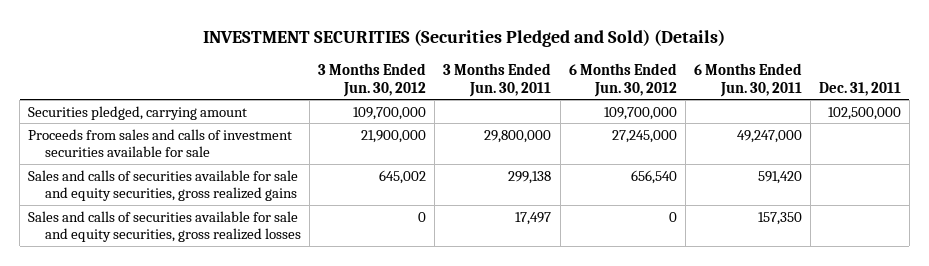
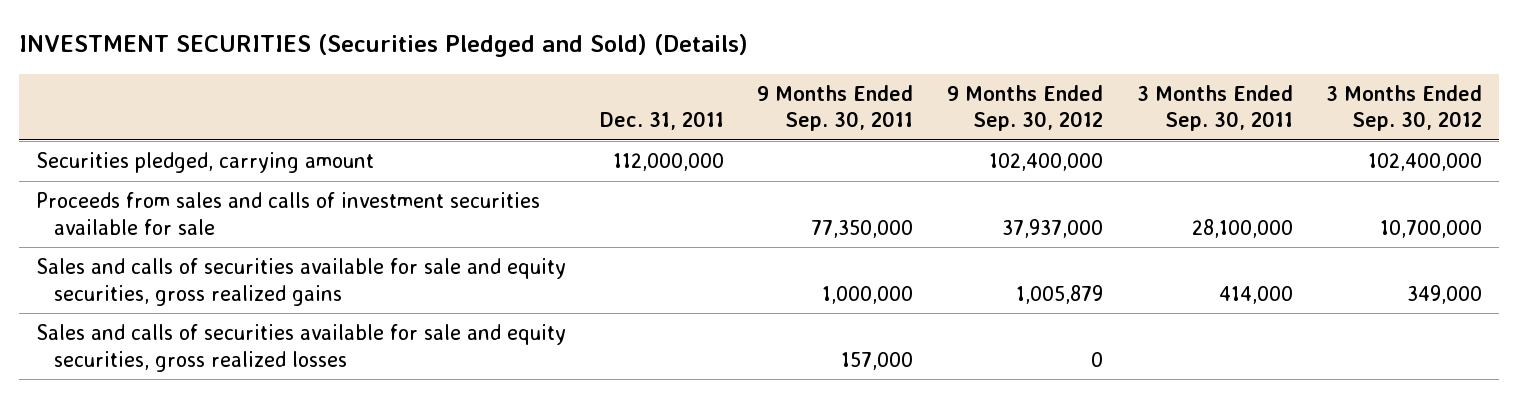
- | 3 Months Ended Jun. 30, 2012 | 3 Months Ended Jun. 30, 2011 | 6 Months Ended Jun. 30, 2012 | 6 Months Ended Jun. 30, 2011 | Dec. 31, 2011
+ | Dec. 31, 2011 | 9 Months Ended Sep. 30, 2011 | 9 Months Ended Sep. 30, 2012 | 3 Months Ended Sep. 30, 2011 | 3 Months Ended Sep. 30, 2012
- Securities pledged, carrying amount | 109,700,000 | | 109,700,000 | | 102,500,000
+ Securities pledged, carrying amount | 112,000,000 | | 102,400,000 | | 102,400,000

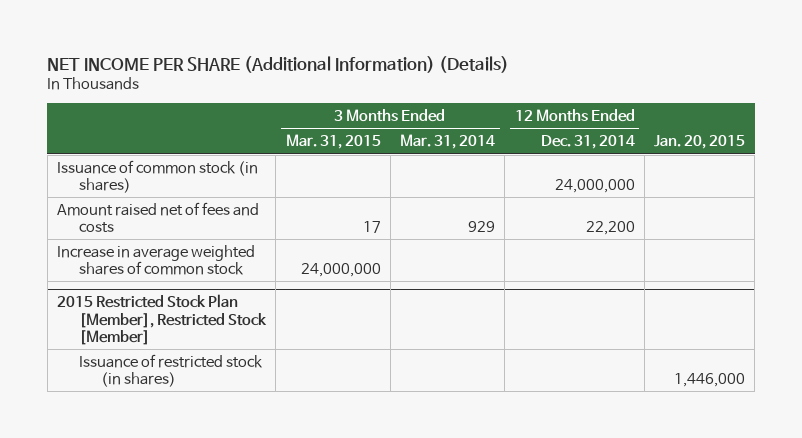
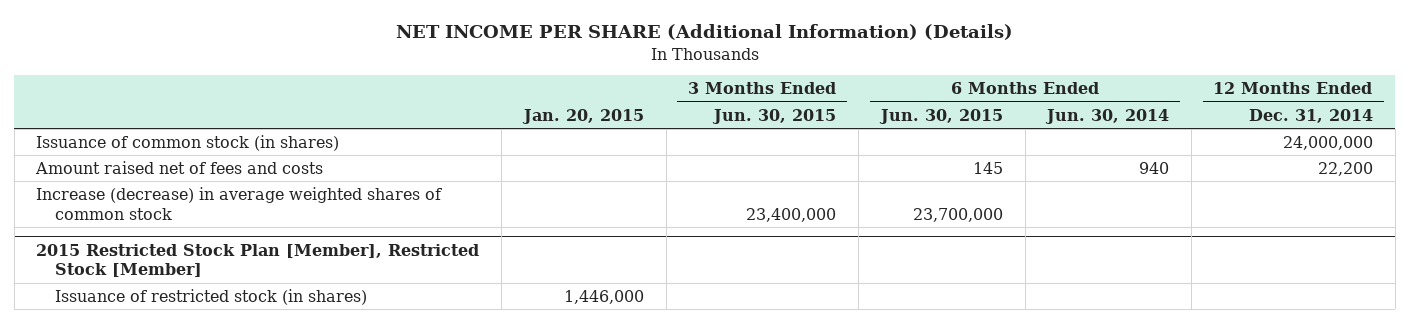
- | 3 Months Ended Mar. 31, 2015 | 3 Months Ended Mar. 31, 2014 | 12 Months Ended Dec. 31, 2014 | Jan. 20, 2015
+ | Jan. 20, 2015 | 3 Months Ended Jun. 30, 2015 | 6 Months Ended Jun. 30, 2015 | 6 Months Ended Jun. 30, 2014 | 12 Months Ended Dec. 31, 2014
- Increase in average weighted shares of common stock | 24,000,000 | | |
+ Increase (decrease) in average weighted shares of common stock | | 23,400,000 | 23,700,000 | |

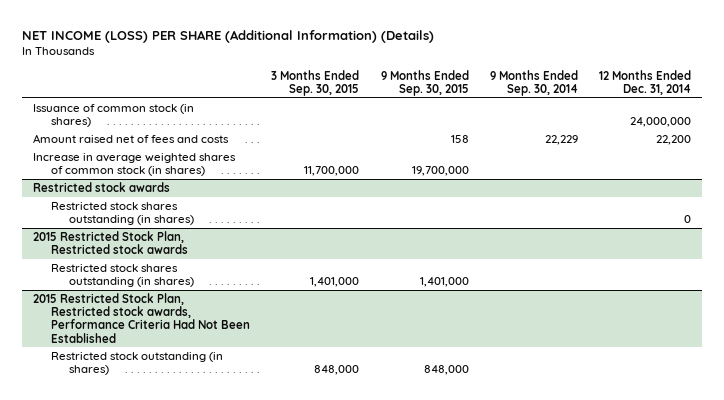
- NET INCOME PER SHARE (Additional Information) (Details)
+ NET INCOME (LOSS) PER SHARE (Additional Information) (Details)
- | Jan. 20, 2015 | 3 Months Ended Jun. 30, 2015 | 6 Months Ended Jun. 30, 2015 | 6 Months Ended Jun. 30, 2014 | 12 Months Ended Dec. 31, 2014
+ | 3 Months Ended Sep. 30, 2015 | 9 Months Ended Sep. 30, 2015 | 9 Months Ended Sep. 30, 2014 | 12 Months Ended Dec. 31, 2014
- Increase (decrease) in average weighted shares of common stock | | 23,400,000 | 23,700,000 | |
- 2015 Restricted Stock Plan [Member], Restricted Stock [Member]
- Issuance of restricted stock (in shares) | 1,446,000 | | | |
+ Increase in average weighted shares of common stock (in shares) | 11,700,000 | 19,700,000 | |
+ Restricted stock awards
+ Restricted stock shares outstanding (in shares) | | | | 0
+ 2015 Restricted Stock Plan, Restricted stock awards
+ Restricted stock shares outstanding (in shares) | 1,401,000 | 1,401,000 | |
+ 2015 Restricted Stock Plan, Restricted stock awards, Performance Criteria Had Not Been Established
+ Restricted stock outstanding (in shares) | 848,000 | 848,000 | |

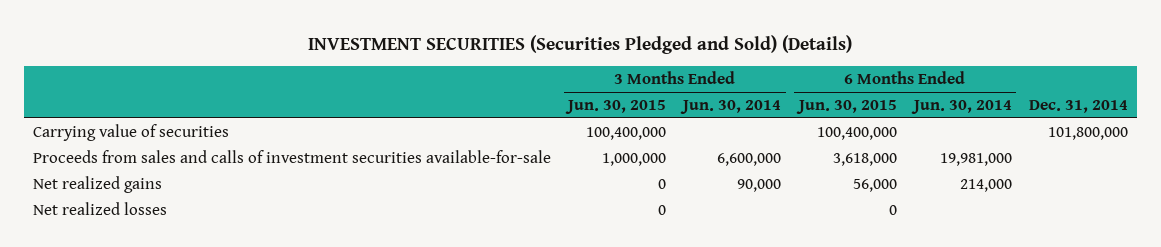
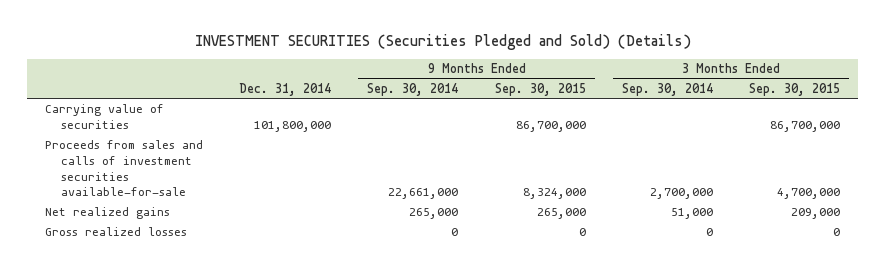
- | 3 Months Ended Jun. 30, 2015 | 3 Months Ended Jun. 30, 2014 | 6 Months Ended Jun. 30, 2015 | 6 Months Ended Jun. 30, 2014 | Dec. 31, 2014
+ | Dec. 31, 2014 | 9 Months Ended Sep. 30, 2014 | 9 Months Ended Sep. 30, 2015 | 3 Months Ended Sep. 30, 2014 | 3 Months Ended Sep. 30, 2015
- Net realized losses | 0 | | 0 | |
+ Gross realized losses | | 0 | 0 | 0 | 0

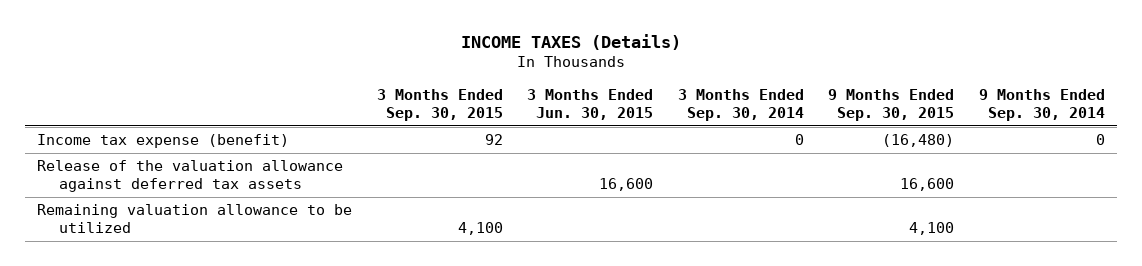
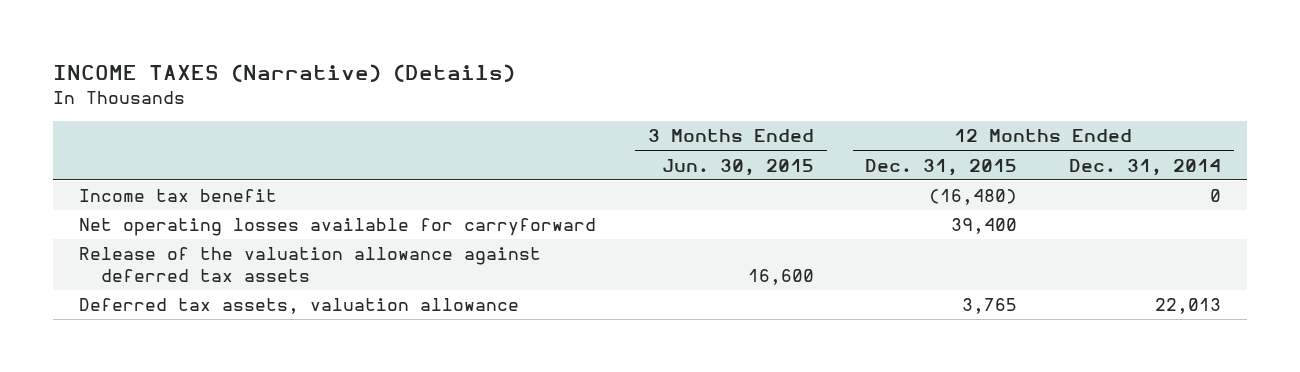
- INCOME TAXES (Details)
+ INCOME TAXES (Narrative) (Details)
- | 3 Months Ended Sep. 30, 2015 | 3 Months Ended Jun. 30, 2015 | 3 Months Ended Sep. 30, 2014 | 9 Months Ended Sep. 30, 2015 | 9 Months Ended Sep. 30, 2014
+ | 3 Months Ended Jun. 30, 2015 | 12 Months Ended Dec. 31, 2015 | 12 Months Ended Dec. 31, 2014
- Income tax expense (benefit) | 92 | | 0 | (16,480) | 0
+ Income tax benefit | | (16,480) | 0
+ Net operating losses available for carryforward | | 39,400 |
- Remaining valuation allowance to be utilized | 4,100 | | | 4,100 |
+ Deferred tax assets, valuation allowance | | 3,765 | 22,013

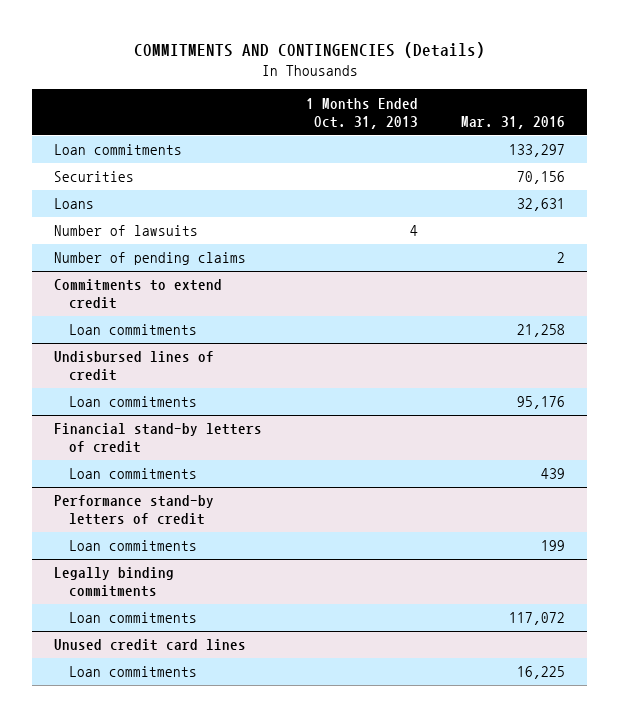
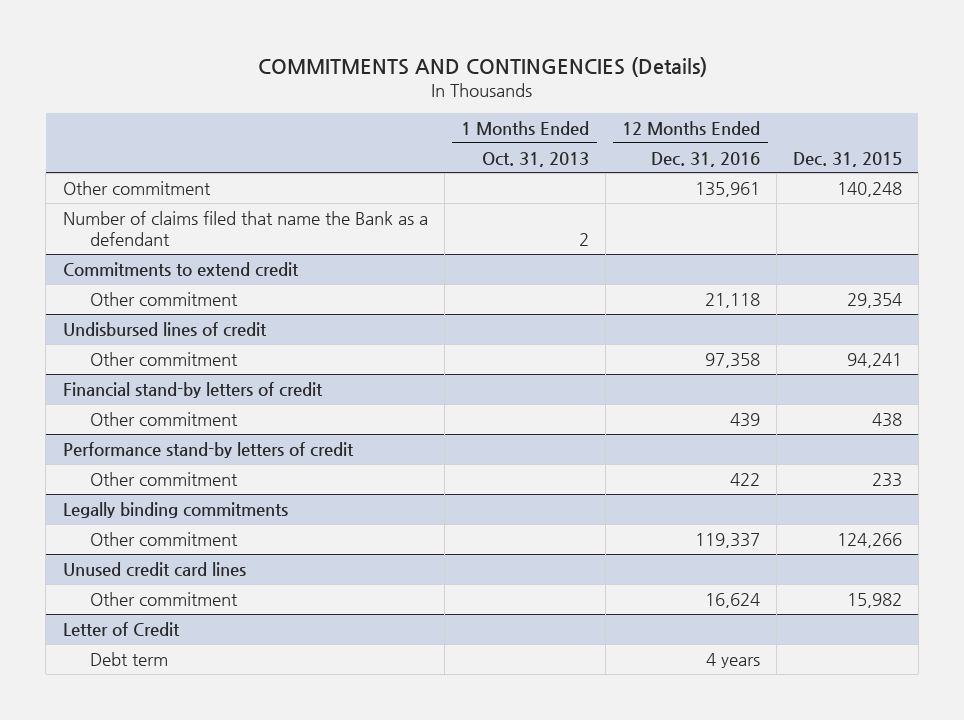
- | 1 Months Ended Oct. 31, 2013 | Mar. 31, 2016
+ | 1 Months Ended Oct. 31, 2013 | 12 Months Ended Dec. 31, 2016 | Dec. 31, 2015
- Loan commitments | | 133,297
- Securities | | 70,156
- Loans | | 32,631
- Number of lawsuits | 4 |
- Number of pending claims | | 2
+ Other commitment | | 135,961 | 140,248
+ Number of claims filed that name the Bank as a defendant | 2 | |
@ Commitments to extend credit
- Loan commitments | | 21,258
+ Other commitment | | 21,118 | 29,354
@ Undisbursed lines of credit
- Loan commitments | | 95,176
+ Other commitment | | 97,358 | 94,241
@ Financial stand-by letters of credit
- Loan commitments | | 439
+ Other commitment | | 439 | 438
@ Performance stand-by letters of credit
- Loan commitments | | 199
+ Other commitment | | 422 | 233
@ Legally binding commitments
- Loan commitments | | 117,072
+ Other commitment | | 119,337 | 124,266
@ Unused credit card lines
- Loan commitments | | 16,225
+ Other commitment | | 16,624 | 15,982
+ Letter of Credit
+ Debt term | | 4 years |

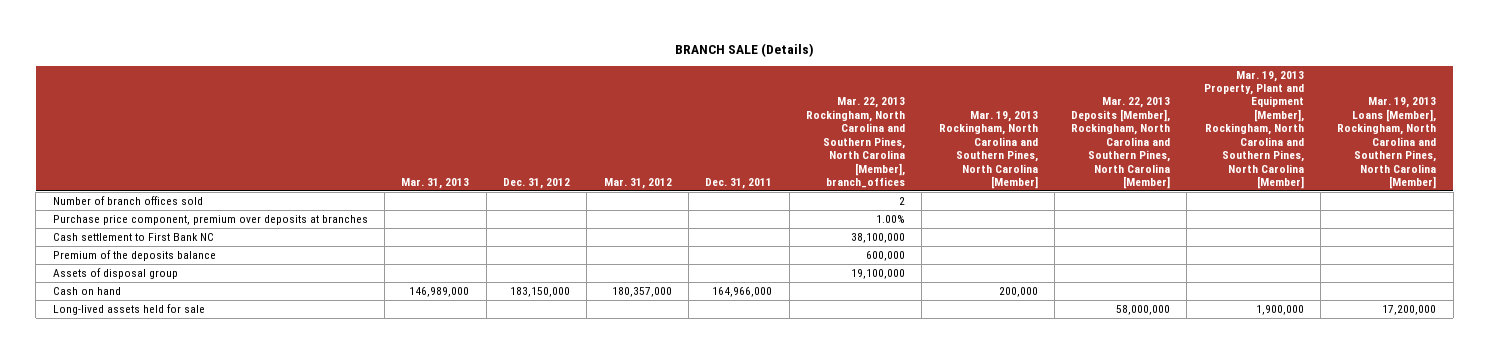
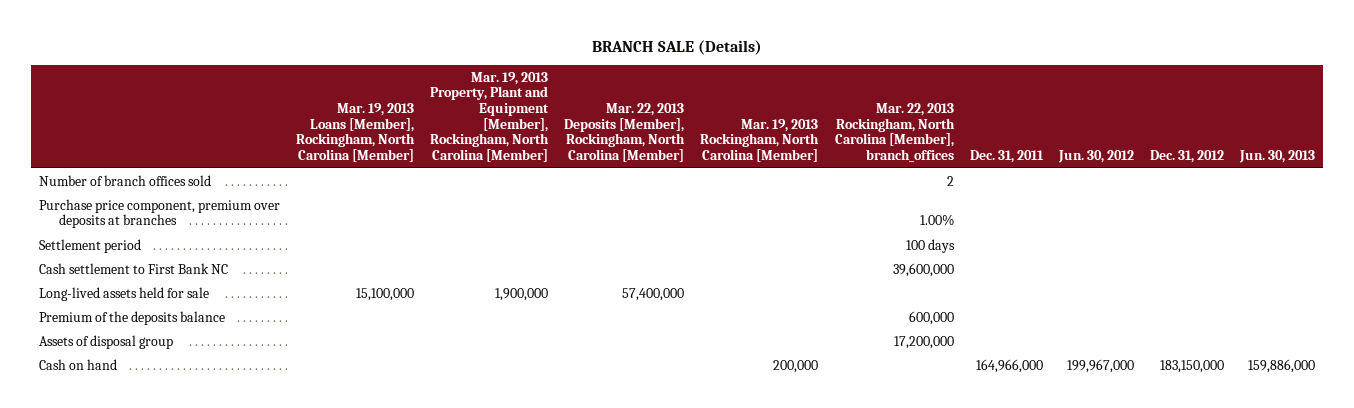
- | Mar. 31, 2013 | Dec. 31, 2012 | Mar. 31, 2012 | Dec. 31, 2011 | Mar. 22, 2013 Rockingham, North Carolina and Southern Pines, North Carolina [Member], branch_offices | Mar. 19, 2013 Rockingham, North Carolina and Southern Pines, North Carolina [Member] | Mar. 22, 2013 Deposits [Member], Rockingham, North Carolina and Southern Pines, North Carolina [Member] | Mar. 19, 2013 Property, Plant and Equipment [Member], Rockingham, North Carolina and Southern Pines, North Carolina [Member] | Mar. 19, 2013 Loans [Member], Rockingham, North Carolina and Southern Pines, North Carolina [Member]
+ | Mar. 19, 2013 Loans [Member], Rockingham, North Carolina [Member] | Mar. 19, 2013 Property, Plant and Equipment [Member], Rockingham, North Carolina [Member] | Mar. 22, 2013 Deposits [Member], Rockingham, North Carolina [Member] | Mar. 19, 2013 Rockingham, North Carolina [Member] | Mar. 22, 2013 Rockingham, North Carolina [Member], branch_offices | Dec. 31, 2011 | Jun. 30, 2012 | Dec. 31, 2012 | Jun. 30, 2013
+ Settlement period | | | | | 100 days | | | |
moved up: Long-lived assets held for sale | 15,100,000 | 1,900,000 | 57,400,000 | | | | | |

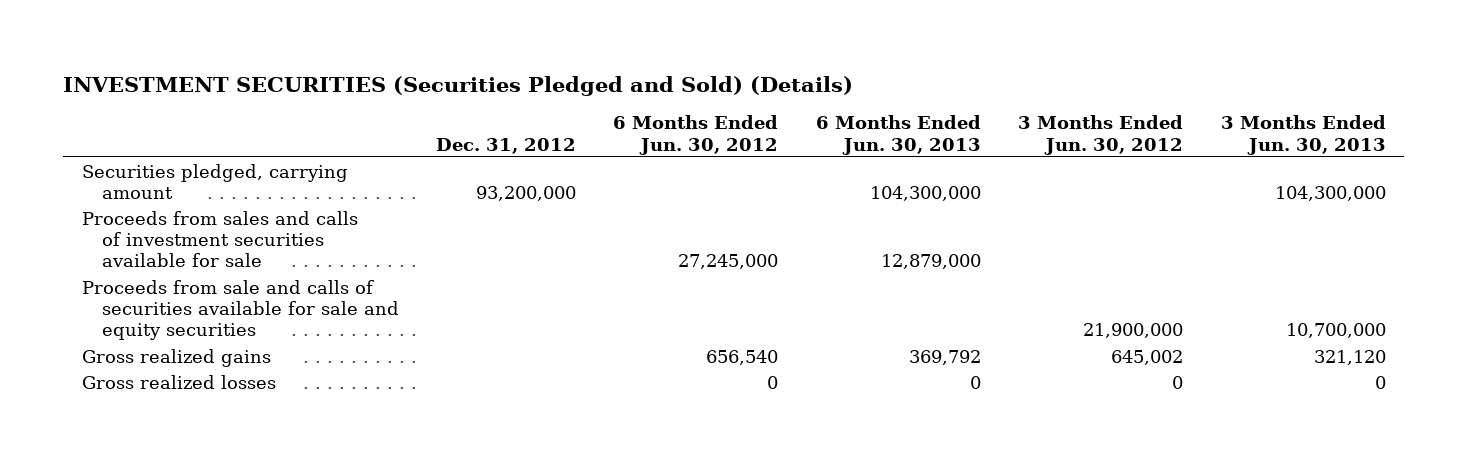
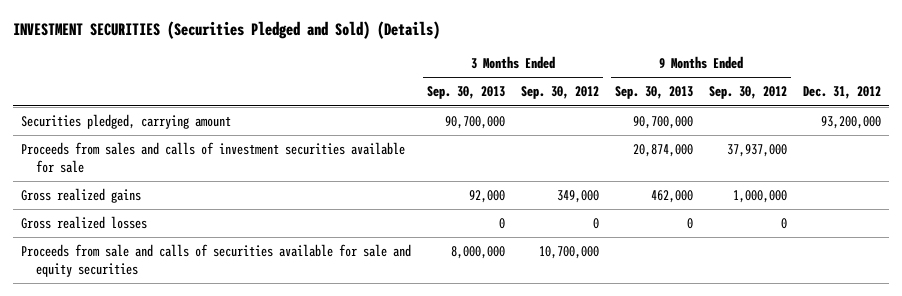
- | Dec. 31, 2012 | 6 Months Ended Jun. 30, 2012 | 6 Months Ended Jun. 30, 2013 | 3 Months Ended Jun. 30, 2012 | 3 Months Ended Jun. 30, 2013
+ | 3 Months Ended Sep. 30, 2013 | 3 Months Ended Sep. 30, 2012 | 9 Months Ended Sep. 30, 2013 | 9 Months Ended Sep. 30, 2012 | Dec. 31, 2012
moved down: Proceeds from sale and calls of securities available for sale and equity securities | 8,000,000 | 10,700,000 | | |

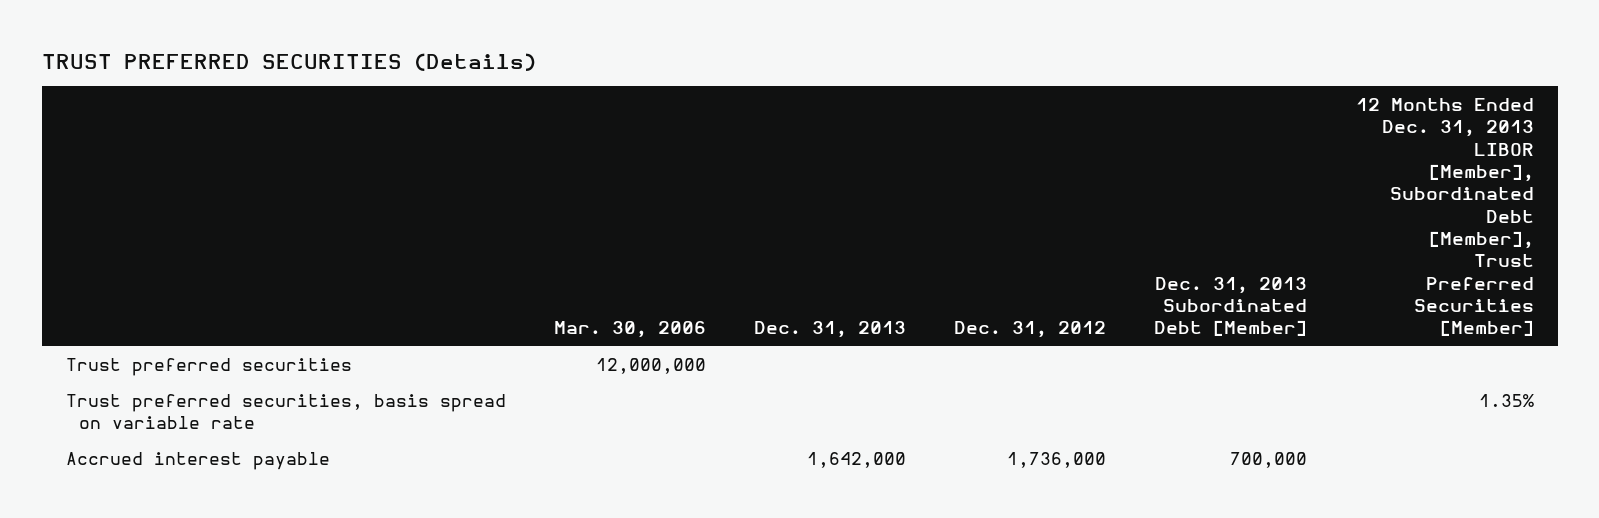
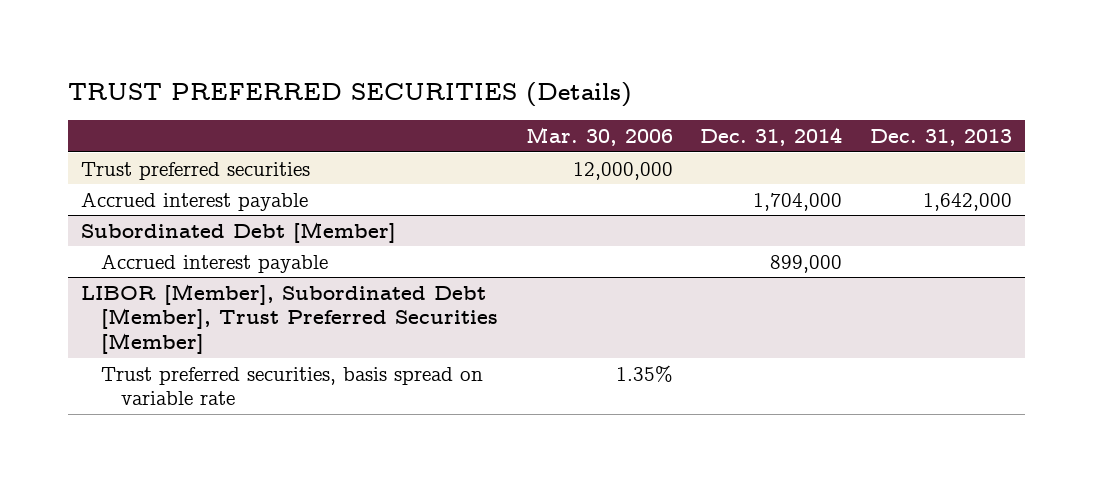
- | Mar. 30, 2006 | Dec. 31, 2013 | Dec. 31, 2012 | Dec. 31, 2013 Subordinated Debt [Member] | 12 Months Ended Dec. 31, 2013 LIBOR [Member], Subordinated Debt [Member], Trust Preferred Securities [Member]
+ | Mar. 30, 2006 | Dec. 31, 2014 | Dec. 31, 2013
- Trust preferred securities, basis spread on variable rate | | | | | 1.35%
+ Subordinated Debt [Member]
+ Accrued interest payable | | 899,000 |
+ LIBOR [Member], Subordinated Debt [Member], Trust Preferred Securities [Member]
+ Trust preferred securities, basis spread on variable rate | 1.35% | |

